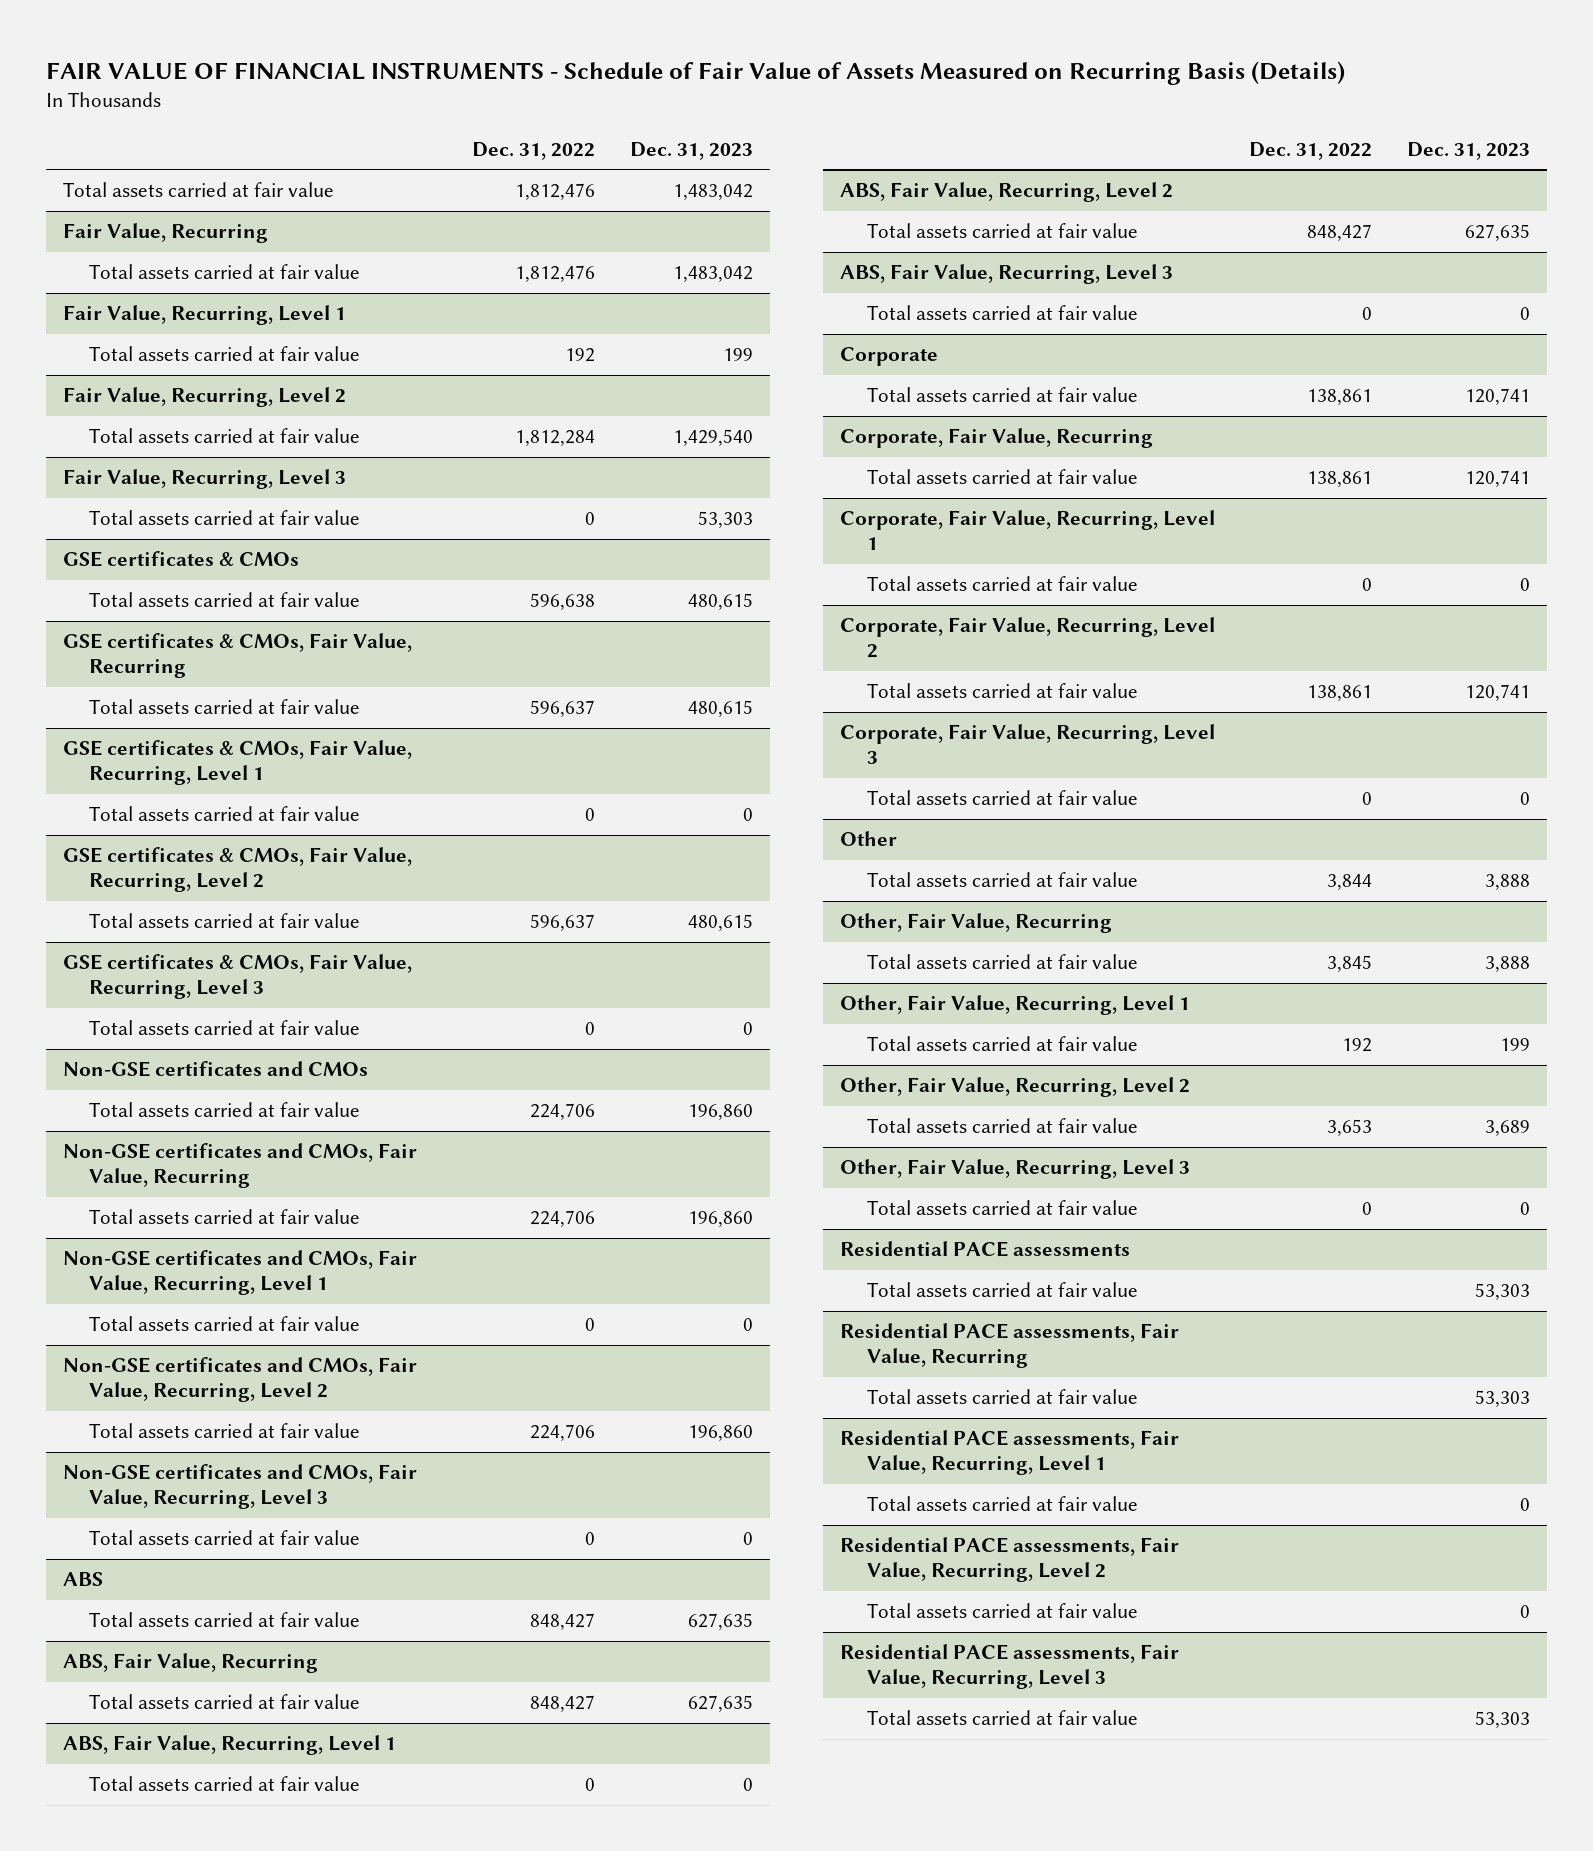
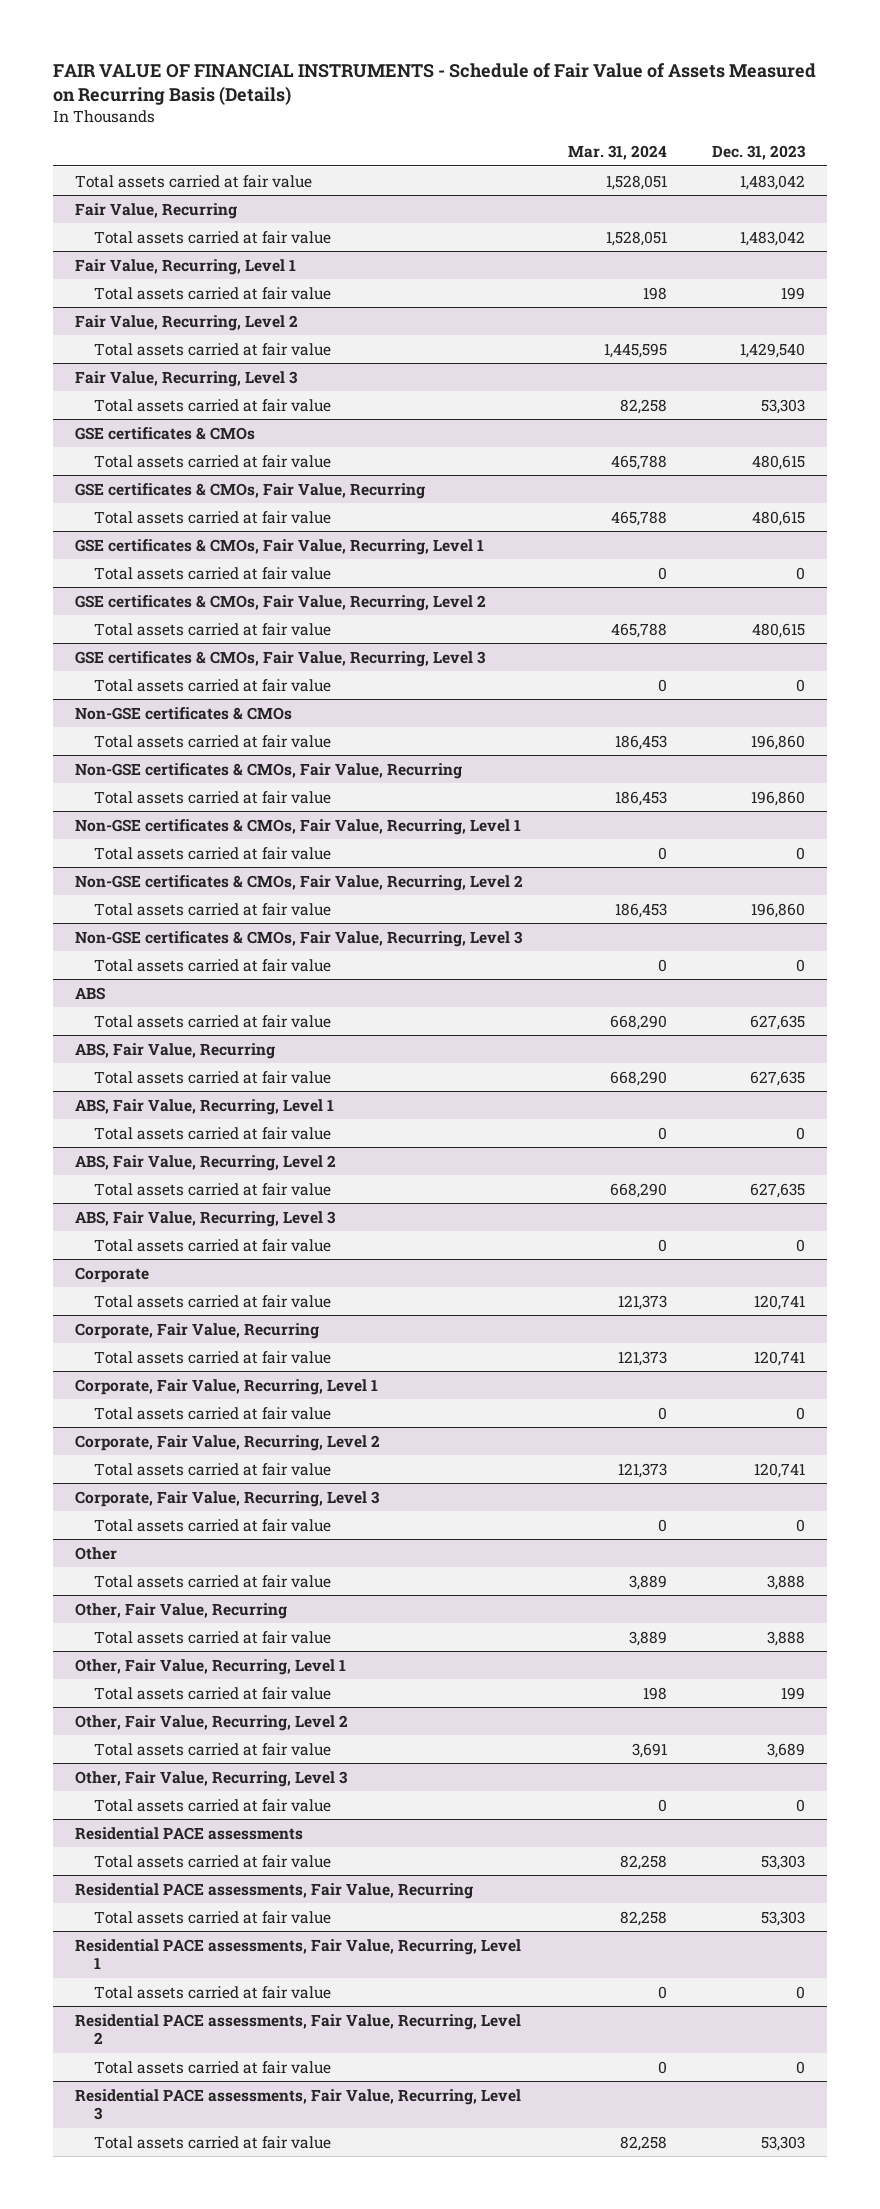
- | Dec. 31, 2022 | Dec. 31, 2023
+ | Mar. 31, 2024 | Dec. 31, 2023
- Non-GSE certificates and CMOs
+ Non-GSE certificates & CMOs
- Non-GSE certificates and CMOs, Fair Value, Recurring
+ Non-GSE certificates & CMOs, Fair Value, Recurring
- Non-GSE certificates and CMOs, Fair Value, Recurring, Level 1
+ Non-GSE certificates & CMOs, Fair Value, Recurring, Level 1
- Non-GSE certificates and CMOs, Fair Value, Recurring, Level 2
+ Non-GSE certificates & CMOs, Fair Value, Recurring, Level 2
- Non-GSE certificates and CMOs, Fair Value, Recurring, Level 3
+ Non-GSE certificates & CMOs, Fair Value, Recurring, Level 3

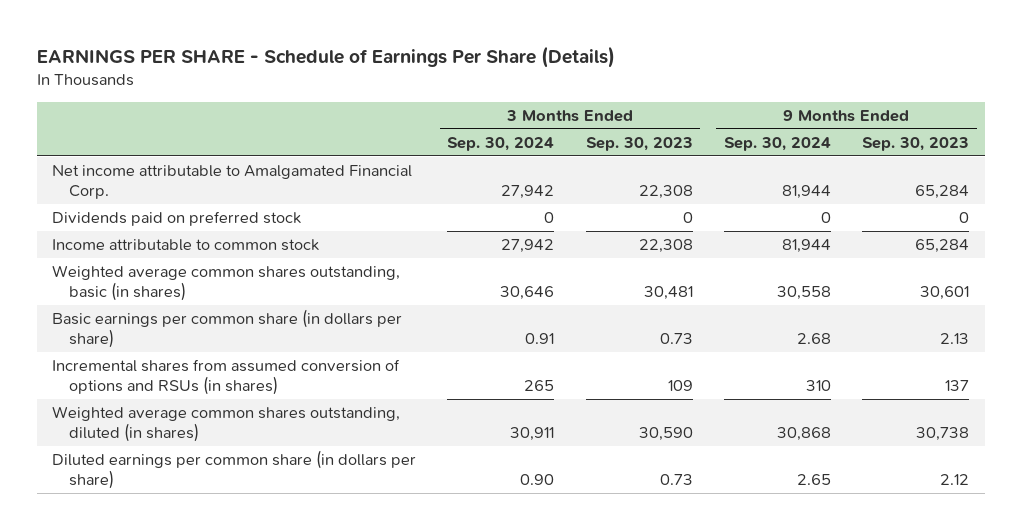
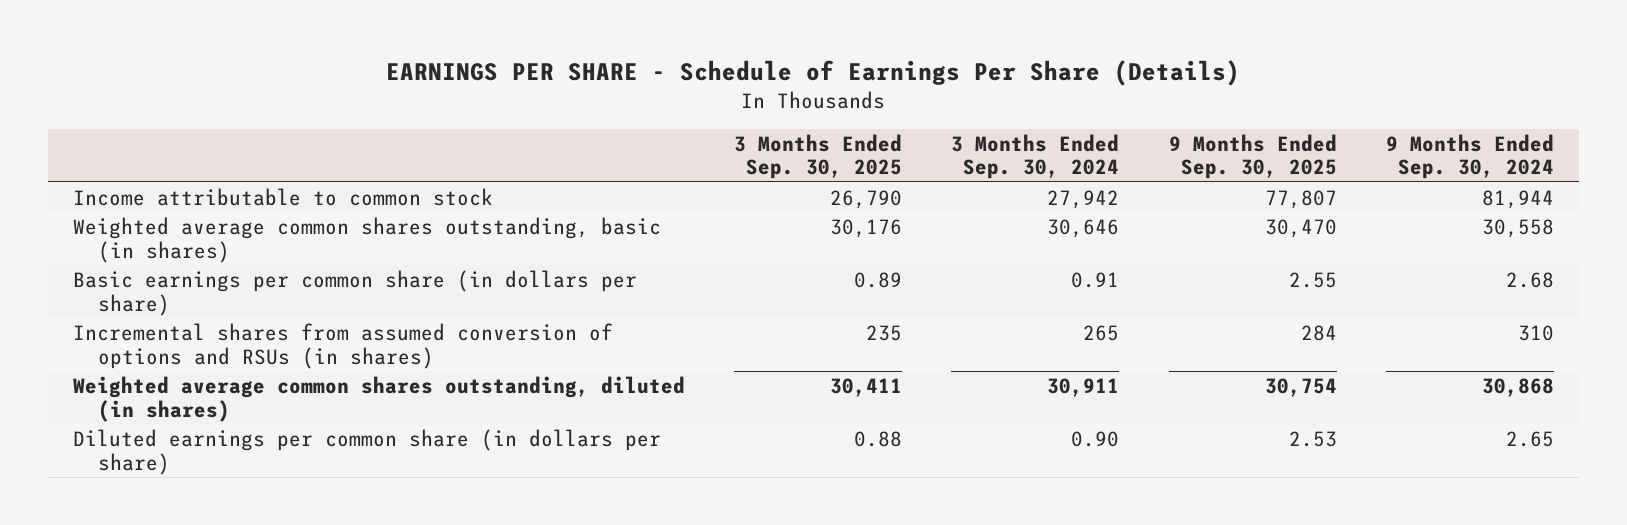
- | 3 Months Ended Sep. 30, 2024 | 3 Months Ended Sep. 30, 2023 | 9 Months Ended Sep. 30, 2024 | 9 Months Ended Sep. 30, 2023
+ | 3 Months Ended Sep. 30, 2025 | 3 Months Ended Sep. 30, 2024 | 9 Months Ended Sep. 30, 2025 | 9 Months Ended Sep. 30, 2024
- Net income attributable to Amalgamated Financial Corp. | 27,942 | 22,308 | 81,944 | 65,284
- Dividends paid on preferred stock | 0 | 0 | 0 | 0

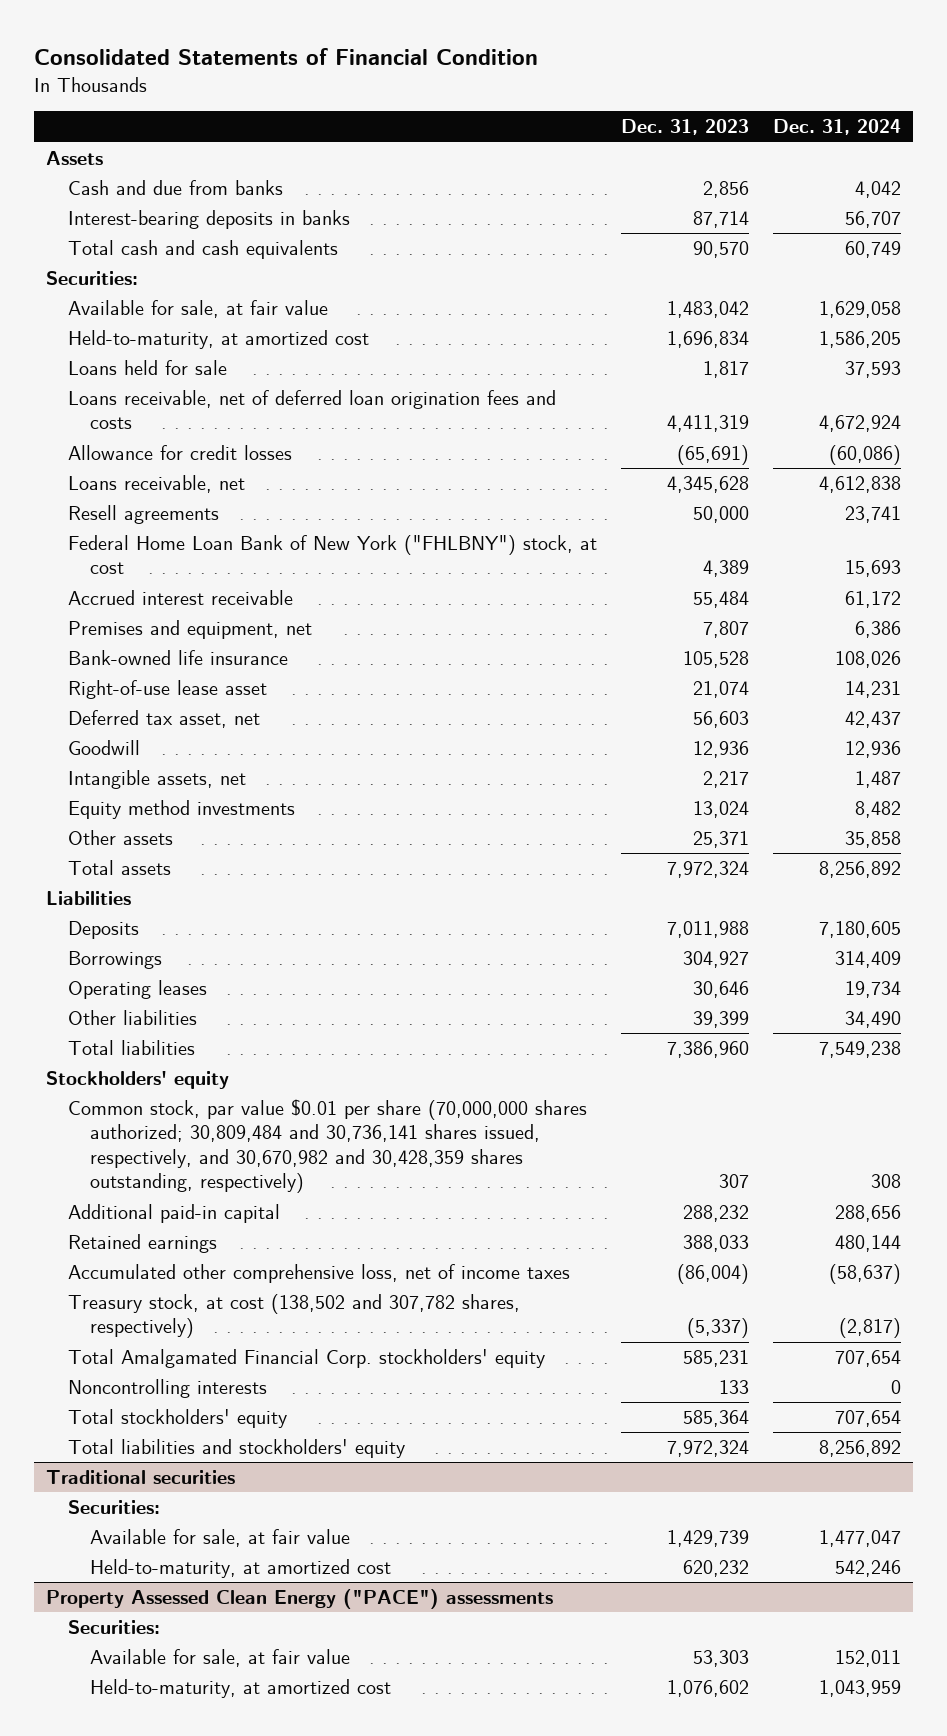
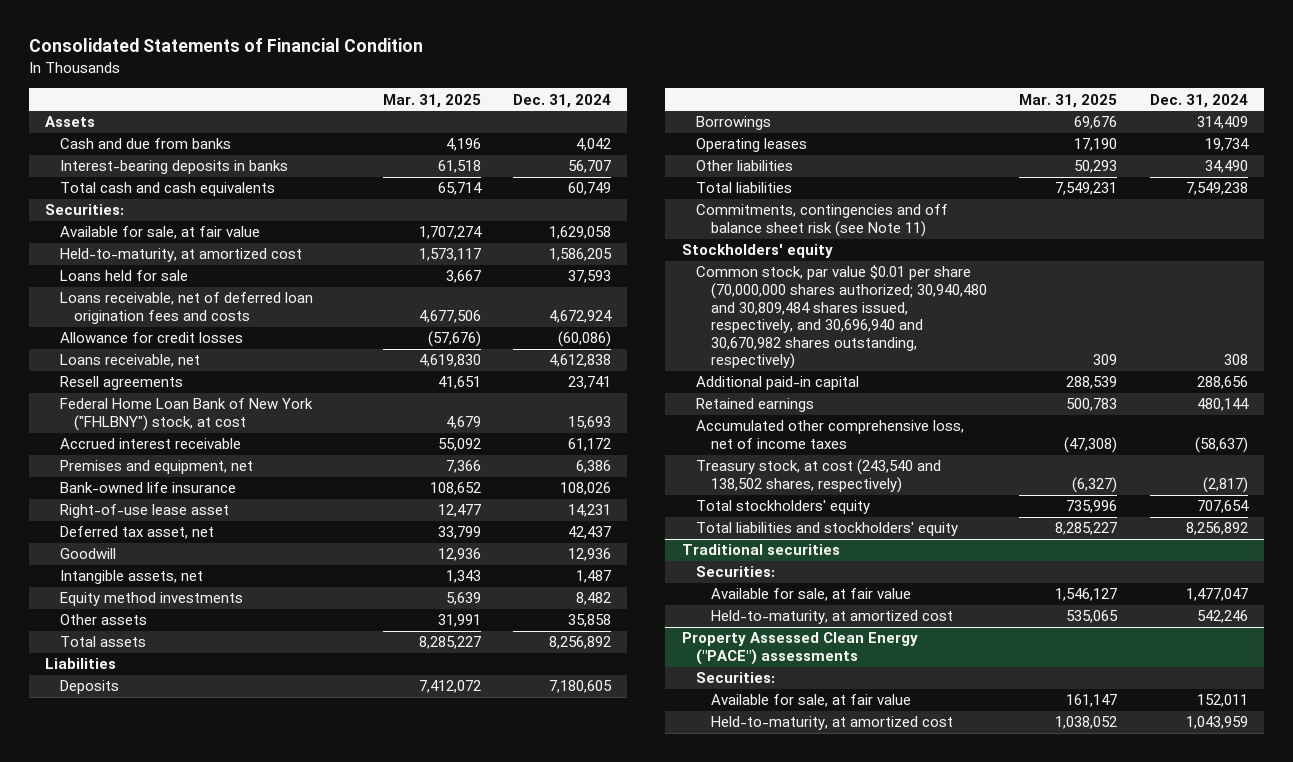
- | Dec. 31, 2023 | Dec. 31, 2024
+ | Mar. 31, 2025 | Dec. 31, 2024
+ Commitments, contingencies and off balance sheet risk (see Note 11)
- Common stock, par value $0.01 per share (70,000,000 shares authorized; 30,809,484 and 30,736,141 shares issued, respectively, and 30,670,982 and 30,428,359 shares outstanding, respectively) | 307 | 308
+ Common stock, par value $0.01 per share (70,000,000 shares authorized; 30,940,480 and 30,809,484 shares issued, respectively, and 30,696,940 and 30,670,982 shares outstanding, respectively) | 309 | 308
- Treasury stock, at cost (138,502 and 307,782 shares, respectively) | (5,337) | (2,817)
- Total Amalgamated Financial Corp. stockholders' equity | 585,231 | 707,654
- Noncontrolling interests | 133 | 0
+ Treasury stock, at cost (243,540 and 138,502 shares, respectively) | (6,327) | (2,817)

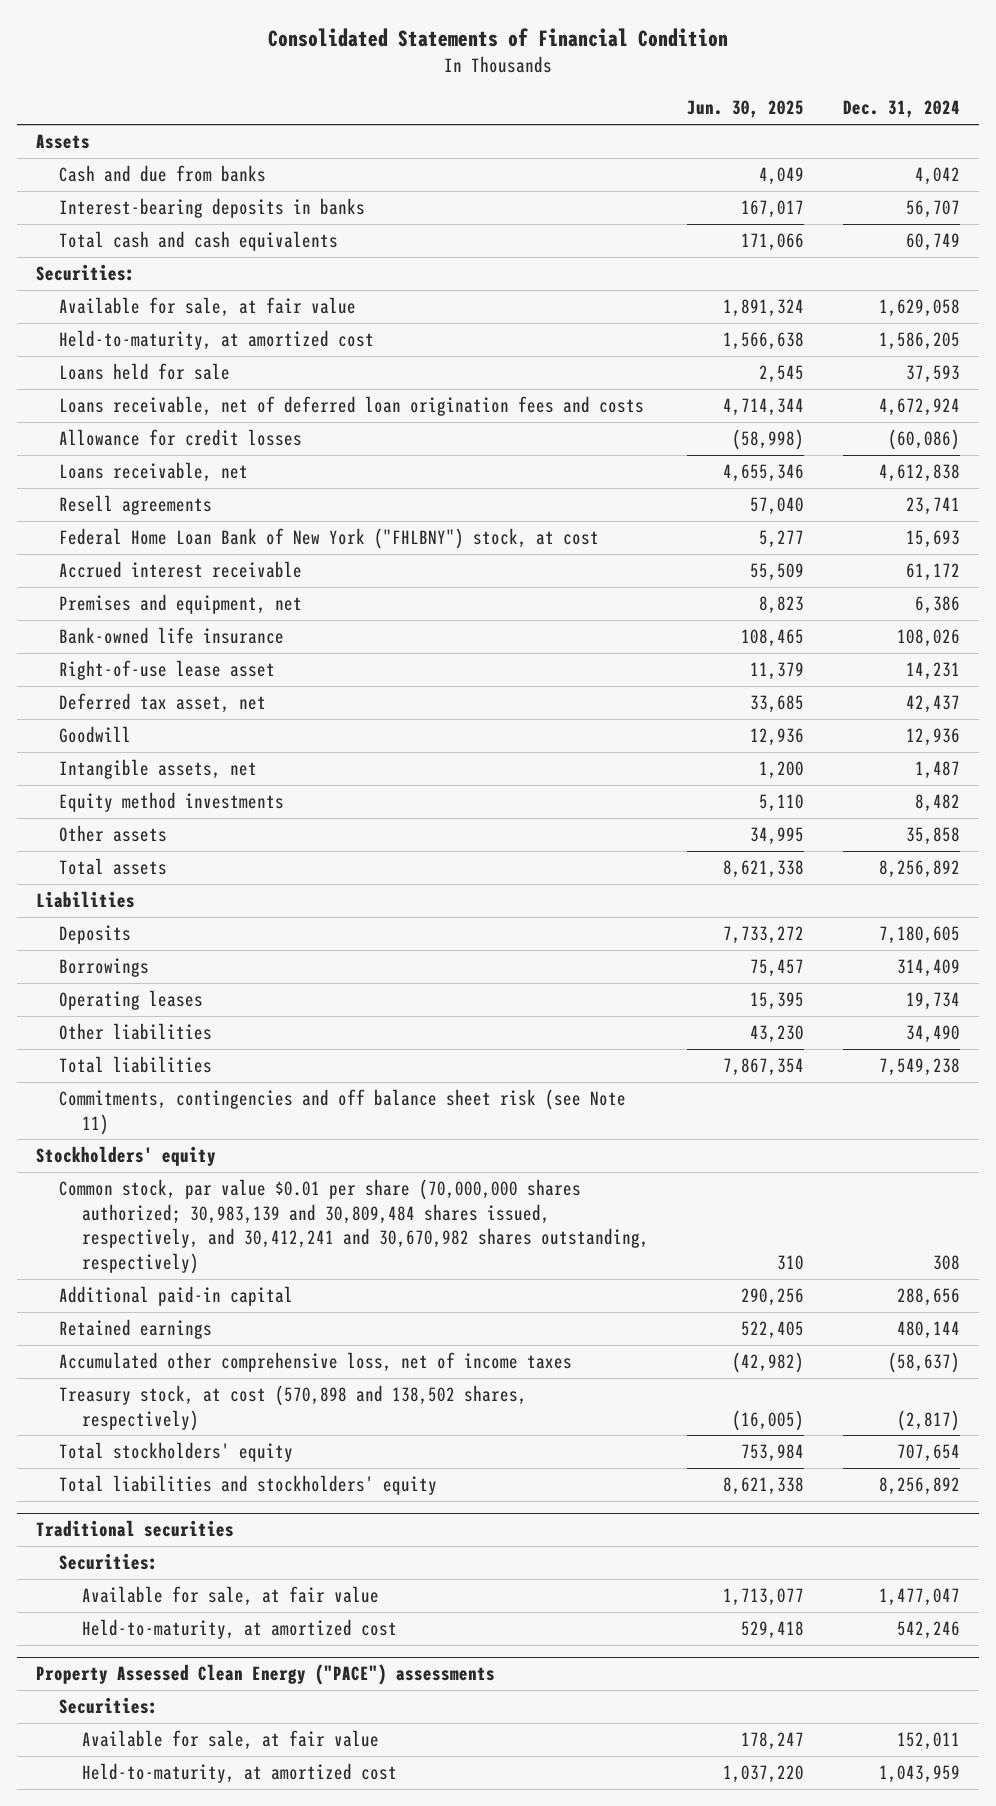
- | Mar. 31, 2025 | Dec. 31, 2024
+ | Jun. 30, 2025 | Dec. 31, 2024
- Common stock, par value $0.01 per share (70,000,000 shares authorized; 30,940,480 and 30,809,484 shares issued, respectively, and 30,696,940 and 30,670,982 shares outstanding, respectively) | 309 | 308
+ Common stock, par value $0.01 per share (70,000,000 shares authorized; 30,983,139 and 30,809,484 shares issued, respectively, and 30,412,241 and 30,670,982 shares outstanding, respectively) | 310 | 308
- Treasury stock, at cost (243,540 and 138,502 shares, respectively) | (6,327) | (2,817)
+ Treasury stock, at cost (570,898 and 138,502 shares, respectively) | (16,005) | (2,817)

